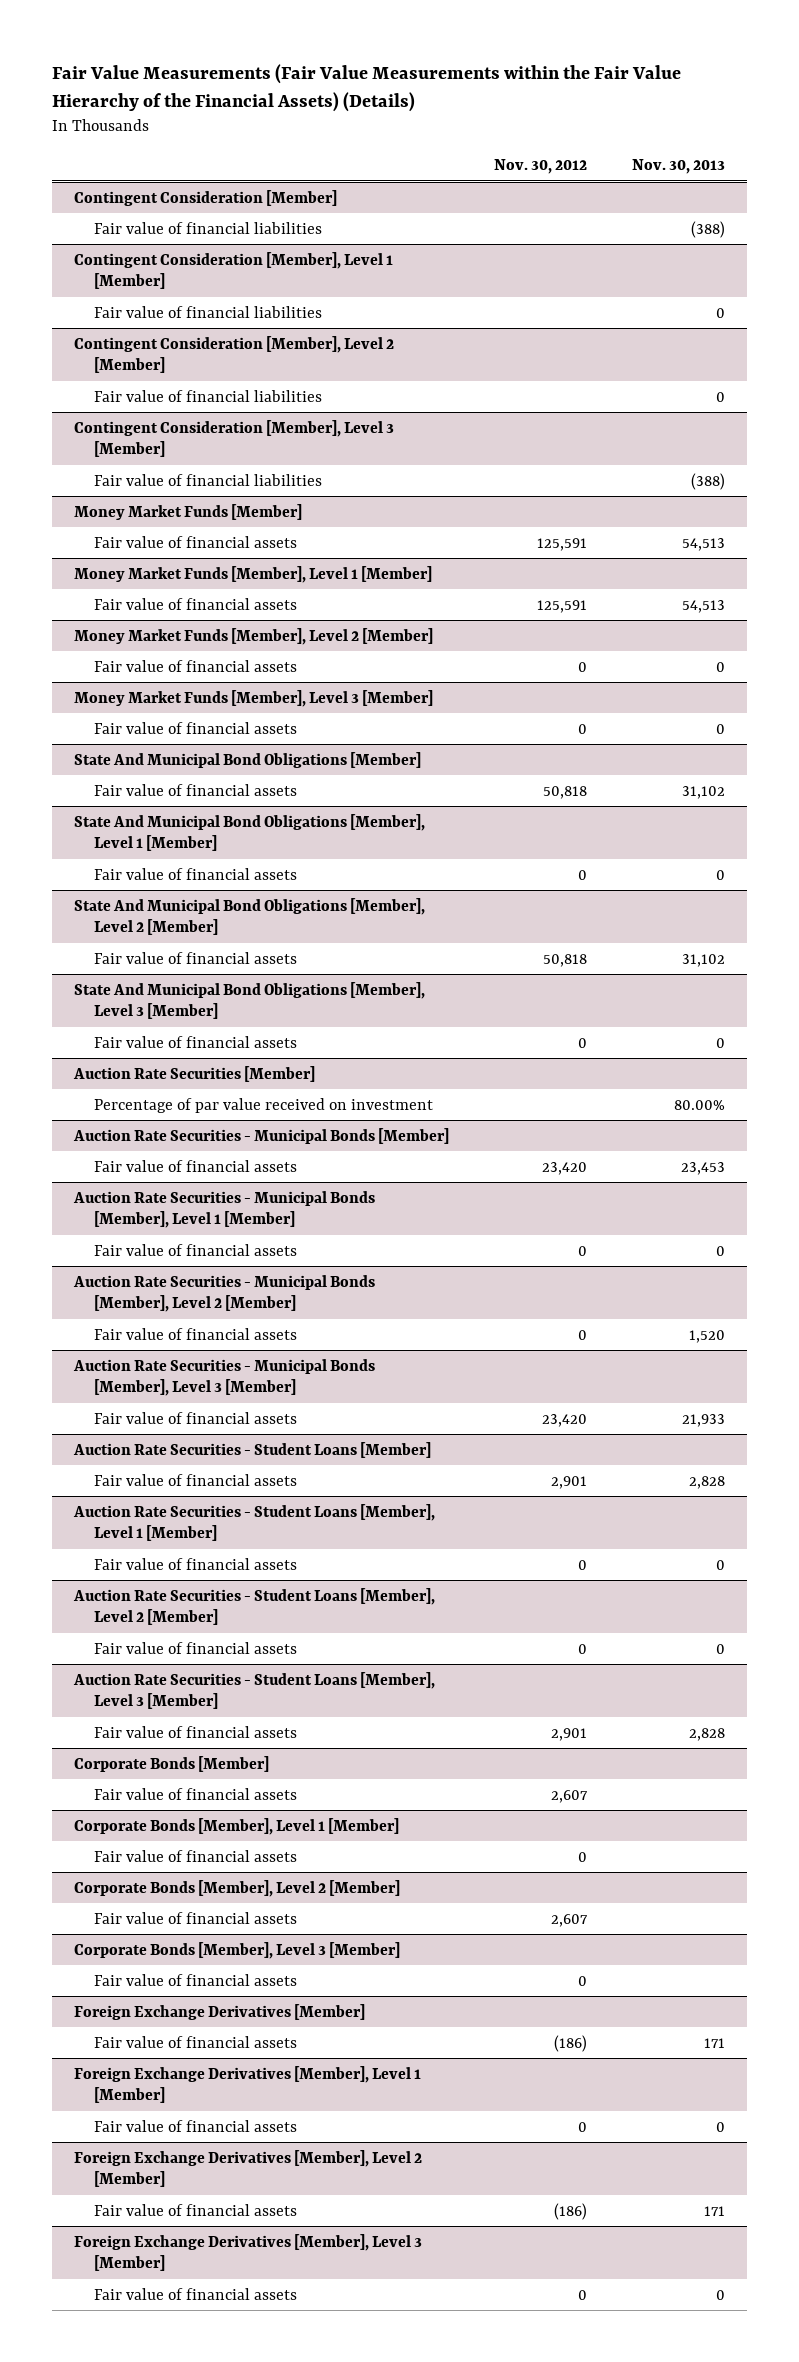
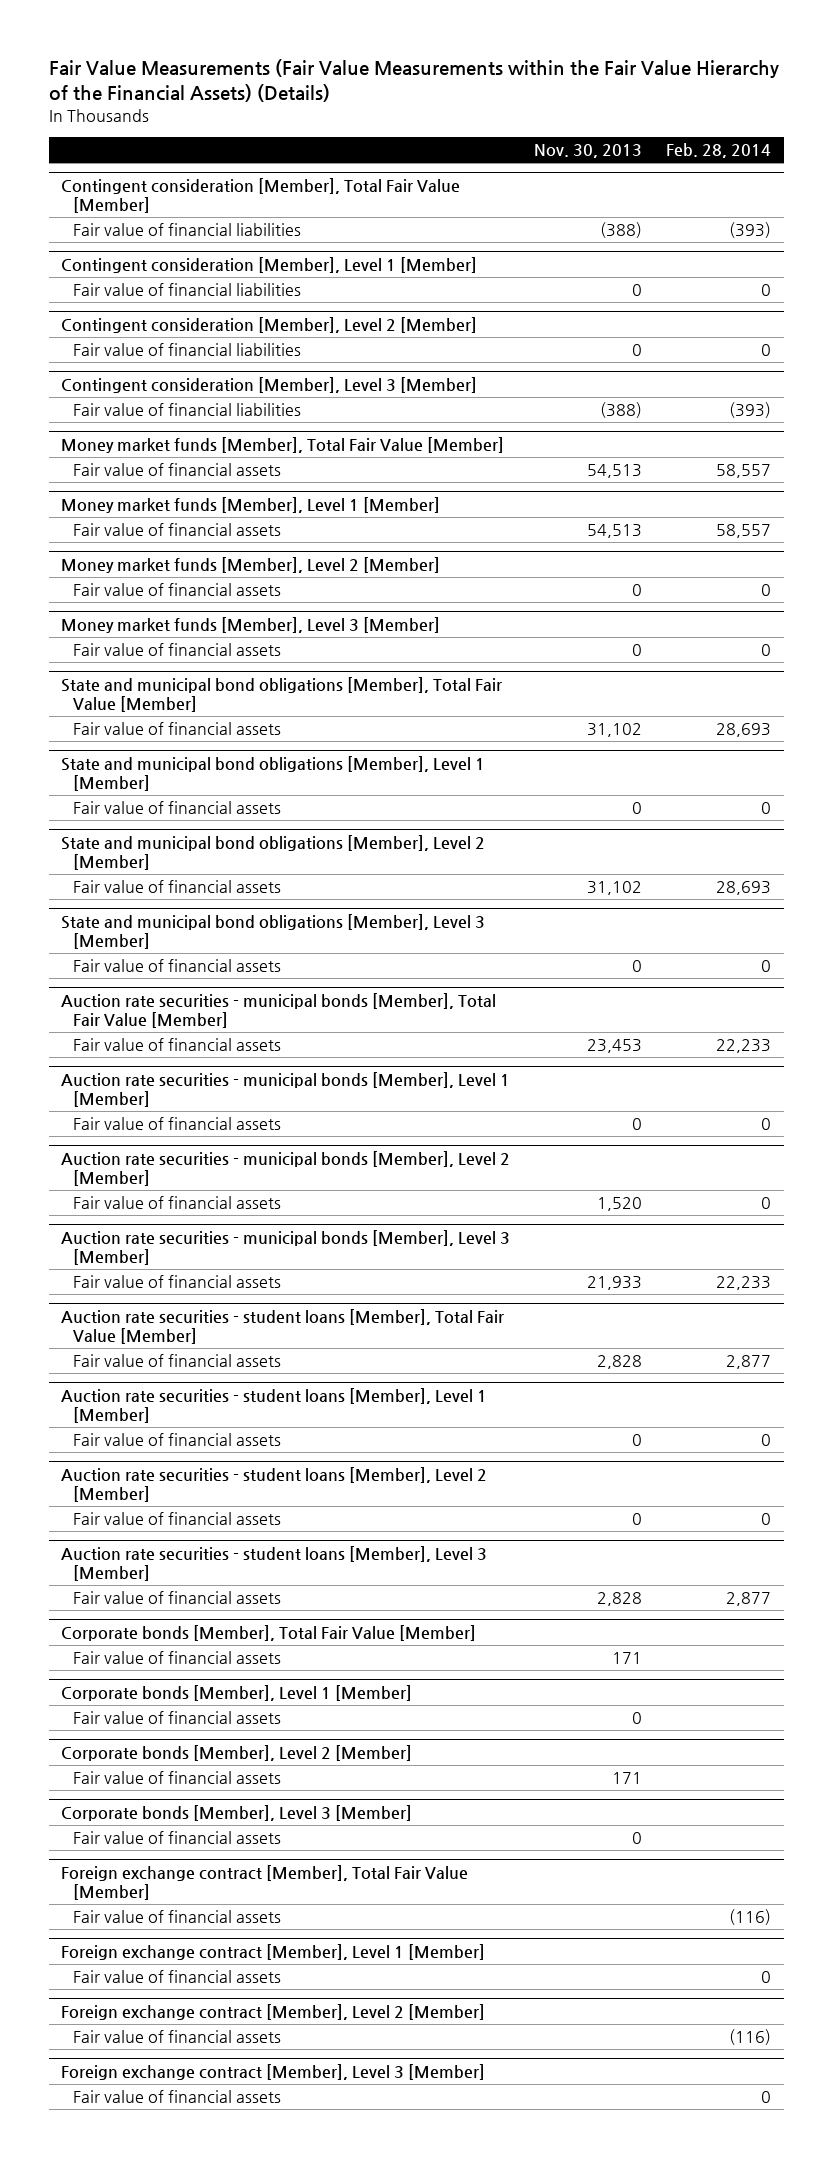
- | Nov. 30, 2012 | Nov. 30, 2013
+ | Nov. 30, 2013 | Feb. 28, 2014
- Contingent Consideration [Member]
+ Contingent consideration [Member], Total Fair Value [Member]
- Contingent Consideration [Member], Level 1 [Member]
+ Contingent consideration [Member], Level 1 [Member]
- Contingent Consideration [Member], Level 2 [Member]
+ Contingent consideration [Member], Level 2 [Member]
- Contingent Consideration [Member], Level 3 [Member]
+ Contingent consideration [Member], Level 3 [Member]
- Money Market Funds [Member]
+ Money market funds [Member], Total Fair Value [Member]
- Money Market Funds [Member], Level 1 [Member]
+ Money market funds [Member], Level 1 [Member]
- Money Market Funds [Member], Level 2 [Member]
+ Money market funds [Member], Level 2 [Member]
- Money Market Funds [Member], Level 3 [Member]
+ Money market funds [Member], Level 3 [Member]
- State And Municipal Bond Obligations [Member]
+ State and municipal bond obligations [Member], Total Fair Value [Member]
- State And Municipal Bond Obligations [Member], Level 1 [Member]
+ State and municipal bond obligations [Member], Level 1 [Member]
- State And Municipal Bond Obligations [Member], Level 2 [Member]
+ State and municipal bond obligations [Member], Level 2 [Member]
- State And Municipal Bond Obligations [Member], Level 3 [Member]
+ State and municipal bond obligations [Member], Level 3 [Member]
- Auction Rate Securities [Member]
- Percentage of par value received on investment | | 80.00%
- Auction Rate Securities - Municipal Bonds [Member]
+ Auction rate securities - municipal bonds [Member], Total Fair Value [Member]
- Auction Rate Securities - Municipal Bonds [Member], Level 1 [Member]
+ Auction rate securities - municipal bonds [Member], Level 1 [Member]
- Auction Rate Securities - Municipal Bonds [Member], Level 2 [Member]
+ Auction rate securities - municipal bonds [Member], Level 2 [Member]
- Auction Rate Securities - Municipal Bonds [Member], Level 3 [Member]
+ Auction rate securities - municipal bonds [Member], Level 3 [Member]
- Auction Rate Securities - Student Loans [Member]
+ Auction rate securities - student loans [Member], Total Fair Value [Member]
- Auction Rate Securities - Student Loans [Member], Level 1 [Member]
+ Auction rate securities - student loans [Member], Level 1 [Member]
- Auction Rate Securities - Student Loans [Member], Level 2 [Member]
+ Auction rate securities - student loans [Member], Level 2 [Member]
- Auction Rate Securities - Student Loans [Member], Level 3 [Member]
+ Auction rate securities - student loans [Member], Level 3 [Member]
- Corporate Bonds [Member]
- Fair value of financial assets | 2,607 |
- Corporate Bonds [Member], Level 1 [Member]
- Fair value of financial assets | 0 |
- Corporate Bonds [Member], Level 2 [Member]
- Fair value of financial assets | 2,607 |
- Corporate Bonds [Member], Level 3 [Member]
- Fair value of financial assets | 0 |
- Foreign Exchange Derivatives [Member]
+ Corporate bonds [Member], Total Fair Value [Member]
- Foreign Exchange Derivatives [Member], Level 1 [Member]
+ Corporate bonds [Member], Level 1 [Member]
- Foreign Exchange Derivatives [Member], Level 2 [Member]
+ Corporate bonds [Member], Level 2 [Member]
- Foreign Exchange Derivatives [Member], Level 3 [Member]
+ Corporate bonds [Member], Level 3 [Member]
+ Foreign exchange contract [Member], Total Fair Value [Member]
+ Fair value of financial assets | | (116)
+ Foreign exchange contract [Member], Level 1 [Member]
+ Fair value of financial assets | | 0
+ Foreign exchange contract [Member], Level 2 [Member]
+ Fair value of financial assets | | (116)
+ Foreign exchange contract [Member], Level 3 [Member]
+ Fair value of financial assets | | 0

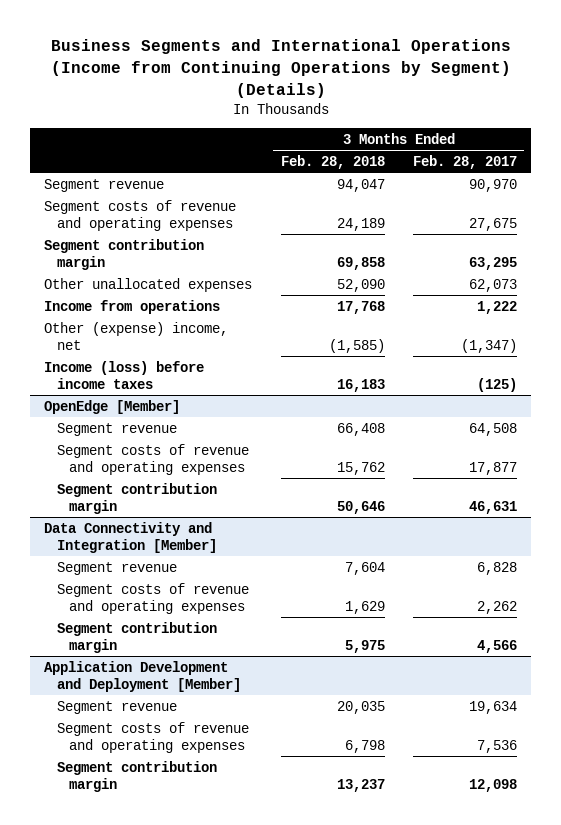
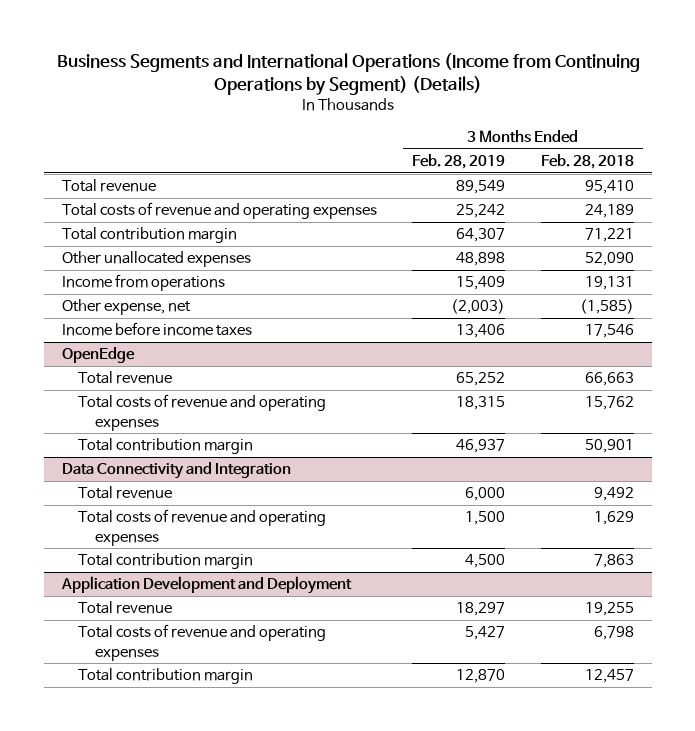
- | 3 Months Ended Feb. 28, 2018 | 3 Months Ended Feb. 28, 2017
+ | 3 Months Ended Feb. 28, 2019 | 3 Months Ended Feb. 28, 2018
- Segment revenue | 94,047 | 90,970
- Segment costs of revenue and operating expenses | 24,189 | 27,675
- Segment contribution margin | 69,858 | 63,295
+ Total revenue | 89,549 | 95,410
+ Total costs of revenue and operating expenses | 25,242 | 24,189
+ Total contribution margin | 64,307 | 71,221
- Income from operations | 17,768 | 1,222
- Other (expense) income, net | (1,585) | (1,347)
- Income (loss) before income taxes | 16,183 | (125)
- OpenEdge [Member]
- Segment revenue | 66,408 | 64,508
- Segment costs of revenue and operating expenses | 15,762 | 17,877
- Segment contribution margin | 50,646 | 46,631
- Data Connectivity and Integration [Member]
- Segment revenue | 7,604 | 6,828
- Segment costs of revenue and operating expenses | 1,629 | 2,262
- Segment contribution margin | 5,975 | 4,566
- Application Development and Deployment [Member]
- Segment revenue | 20,035 | 19,634
- Segment costs of revenue and operating expenses | 6,798 | 7,536
- Segment contribution margin | 13,237 | 12,098
+ Income from operations | 15,409 | 19,131
+ Other expense, net | (2,003) | (1,585)
+ Income before income taxes | 13,406 | 17,546
+ OpenEdge
+ Total revenue | 65,252 | 66,663
+ Total costs of revenue and operating expenses | 18,315 | 15,762
+ Total contribution margin | 46,937 | 50,901
+ Data Connectivity and Integration
+ Total revenue | 6,000 | 9,492
+ Total costs of revenue and operating expenses | 1,500 | 1,629
+ Total contribution margin | 4,500 | 7,863
+ Application Development and Deployment
+ Total revenue | 18,297 | 19,255
+ Total costs of revenue and operating expenses | 5,427 | 6,798
+ Total contribution margin | 12,870 | 12,457

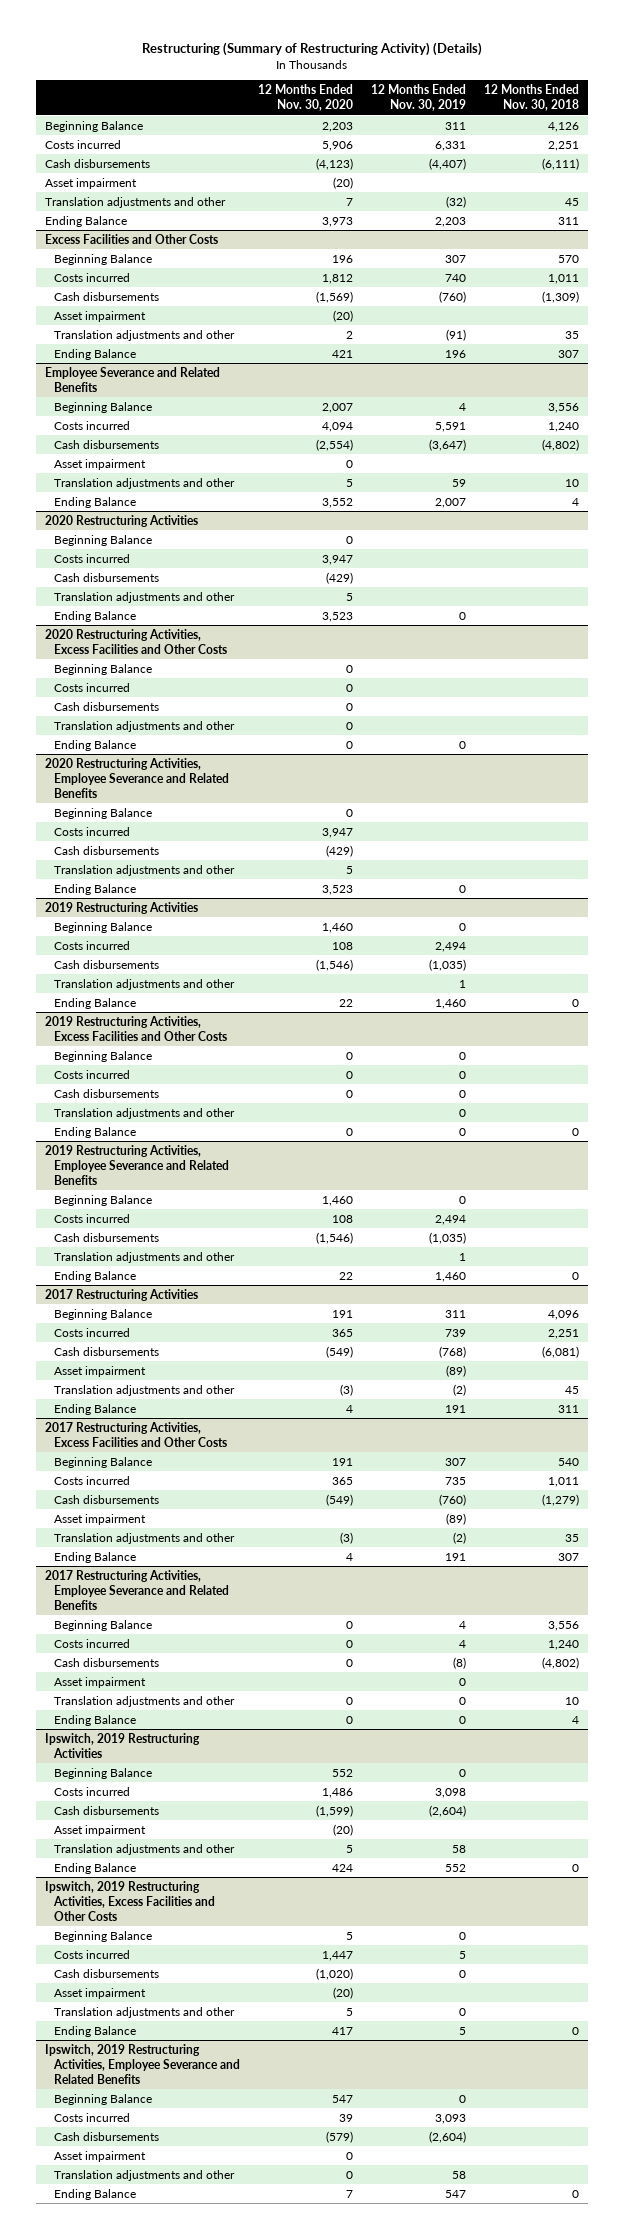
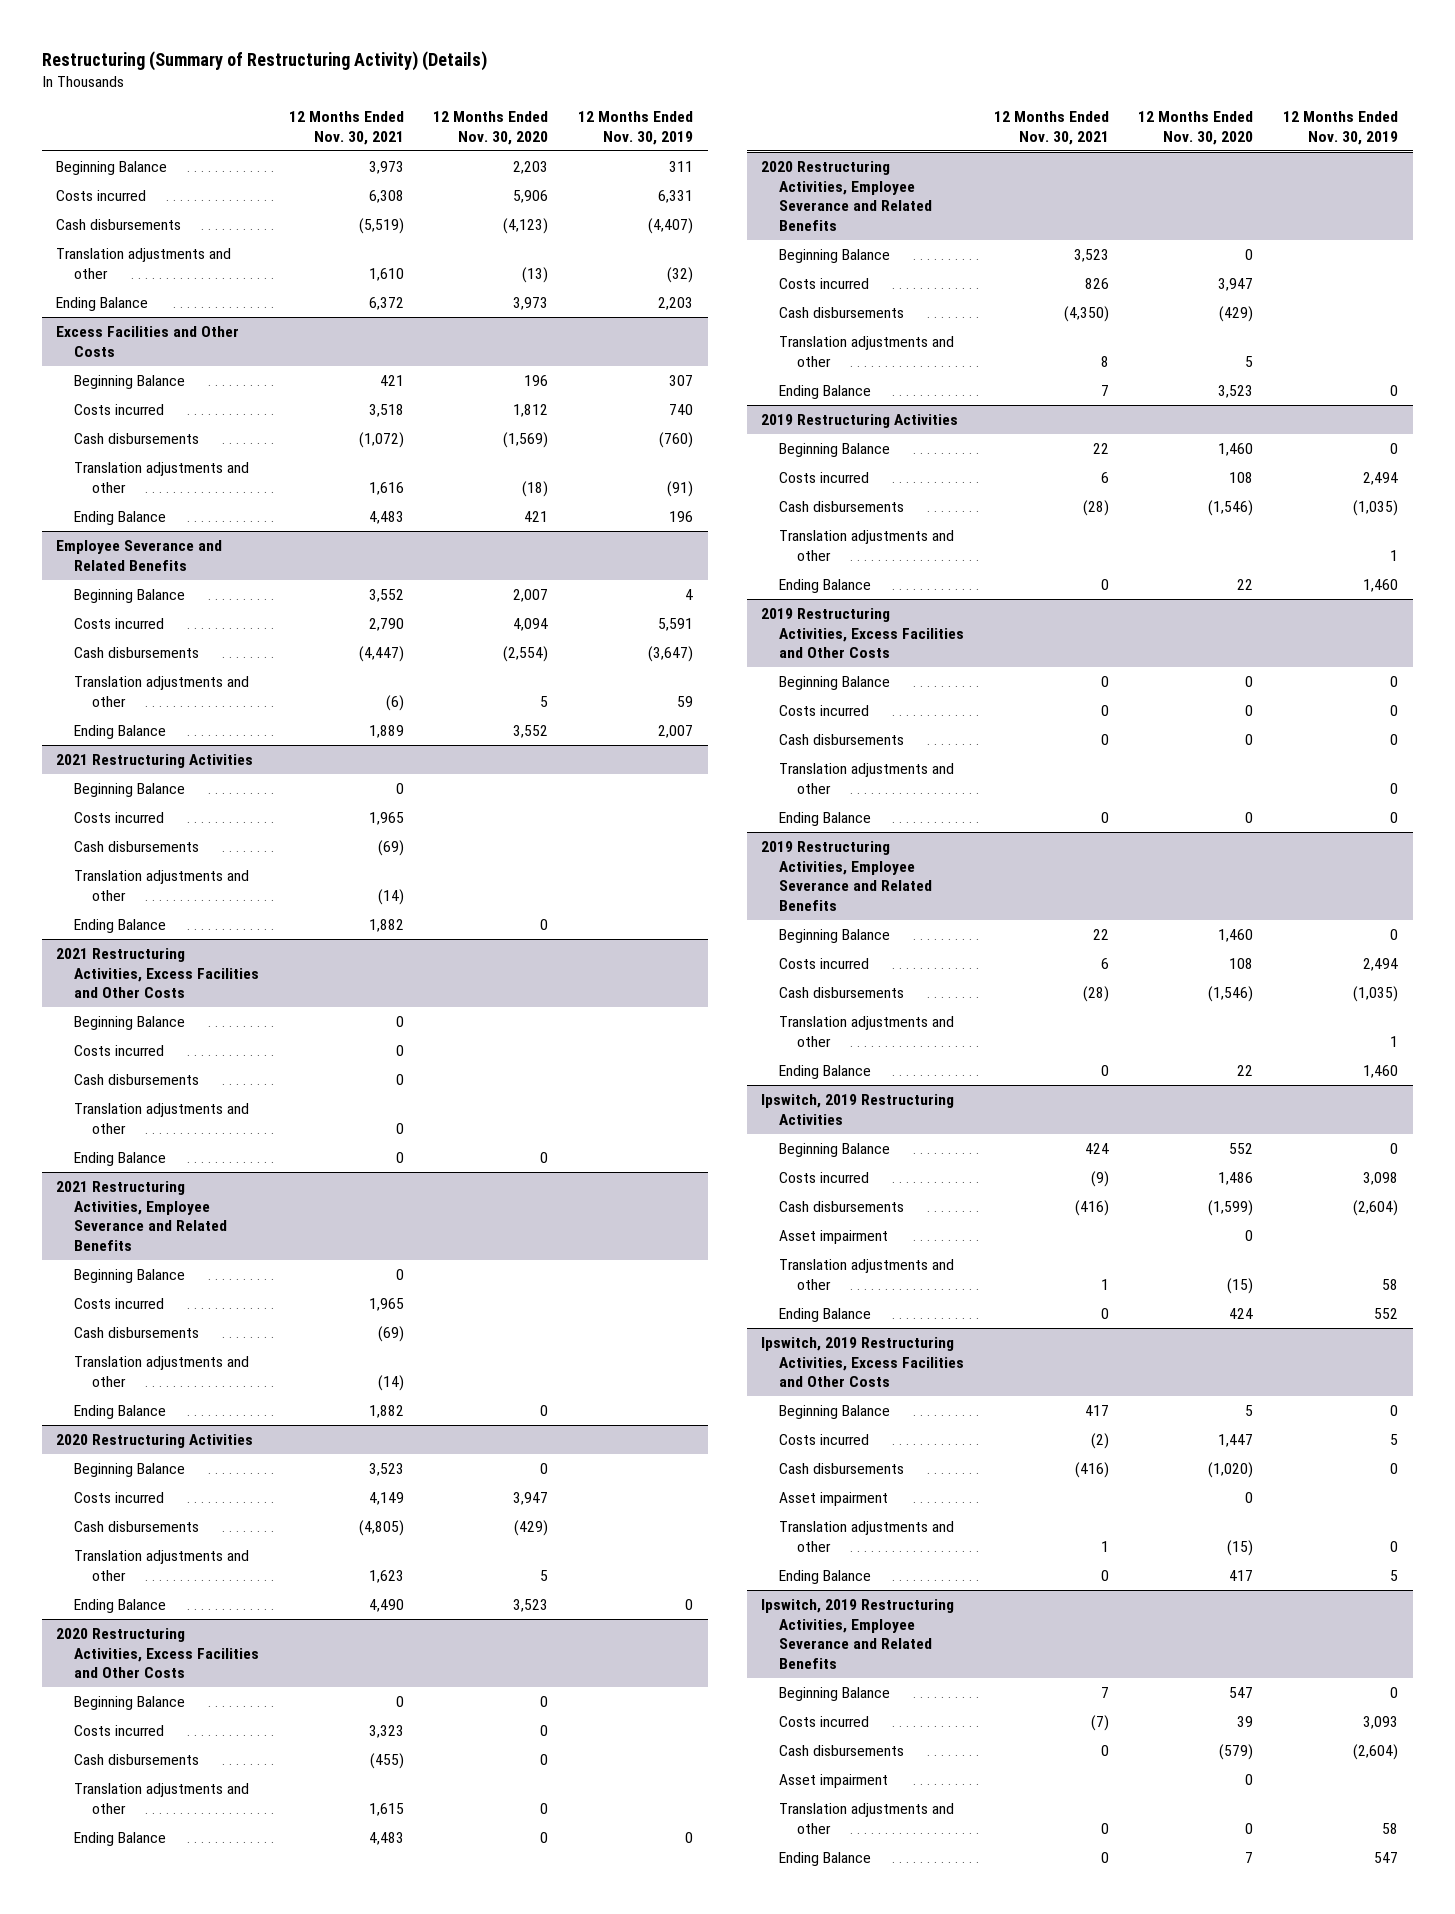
- | 12 Months Ended Nov. 30, 2020 | 12 Months Ended Nov. 30, 2019 | 12 Months Ended Nov. 30, 2018
+ | 12 Months Ended Nov. 30, 2021 | 12 Months Ended Nov. 30, 2020 | 12 Months Ended Nov. 30, 2019
- Asset impairment | (20) | |
- Translation adjustments and other | 7 | (32) | 45
+ Translation adjustments and other | 1,610 | (13) | (32)
@ Excess Facilities and Other Costs
- Asset impairment | (20) | |
- Translation adjustments and other | 2 | (91) | 35
+ Translation adjustments and other | 1,616 | (18) | (91)
@ Employee Severance and Related Benefits
- Asset impairment | 0 | |
+ 2021 Restructuring Activities
+ Beginning Balance | 0 | |
+ Costs incurred | 1,965 | |
+ Cash disbursements | (69) | |
+ Translation adjustments and other | (14) | |
+ Ending Balance | 1,882 | 0 |
+ 2021 Restructuring Activities, Excess Facilities and Other Costs
+ Beginning Balance | 0 | |
+ Costs incurred | 0 | |
+ Cash disbursements | 0 | |
+ Translation adjustments and other | 0 | |
+ Ending Balance | 0 | 0 |
+ 2021 Restructuring Activities, Employee Severance and Related Benefits
+ Beginning Balance | 0 | |
+ Costs incurred | 1,965 | |
+ Cash disbursements | (69) | |
+ Translation adjustments and other | (14) | |
+ Ending Balance | 1,882 | 0 |
- 2017 Restructuring Activities
- Beginning Balance | 191 | 311 | 4,096
- Costs incurred | 365 | 739 | 2,251
- Cash disbursements | (549) | (768) | (6,081)
- Asset impairment | | (89) |
- Translation adjustments and other | (3) | (2) | 45
- Ending Balance | 4 | 191 | 311
- 2017 Restructuring Activities, Excess Facilities and Other Costs
- Beginning Balance | 191 | 307 | 540
- Costs incurred | 365 | 735 | 1,011
- Cash disbursements | (549) | (760) | (1,279)
- Asset impairment | | (89) |
- Translation adjustments and other | (3) | (2) | 35
- Ending Balance | 4 | 191 | 307
- 2017 Restructuring Activities, Employee Severance and Related Benefits
- Beginning Balance | 0 | 4 | 3,556
- Costs incurred | 0 | 4 | 1,240
- Cash disbursements | 0 | (8) | (4,802)
- Asset impairment | | 0 |
- Translation adjustments and other | 0 | 0 | 10
- Ending Balance | 0 | 0 | 4
@ Ipswitch, 2019 Restructuring Activities
- Asset impairment | (20) | |
- Translation adjustments and other | 5 | 58 |
+ Asset impairment | | 0 |
+ Translation adjustments and other | 1 | (15) | 58
@ Ipswitch, 2019 Restructuring Activities, Excess Facilities and Other Costs
- Asset impairment | (20) | |
- Translation adjustments and other | 5 | 0 |
+ Asset impairment | | 0 |
+ Translation adjustments and other | 1 | (15) | 0

